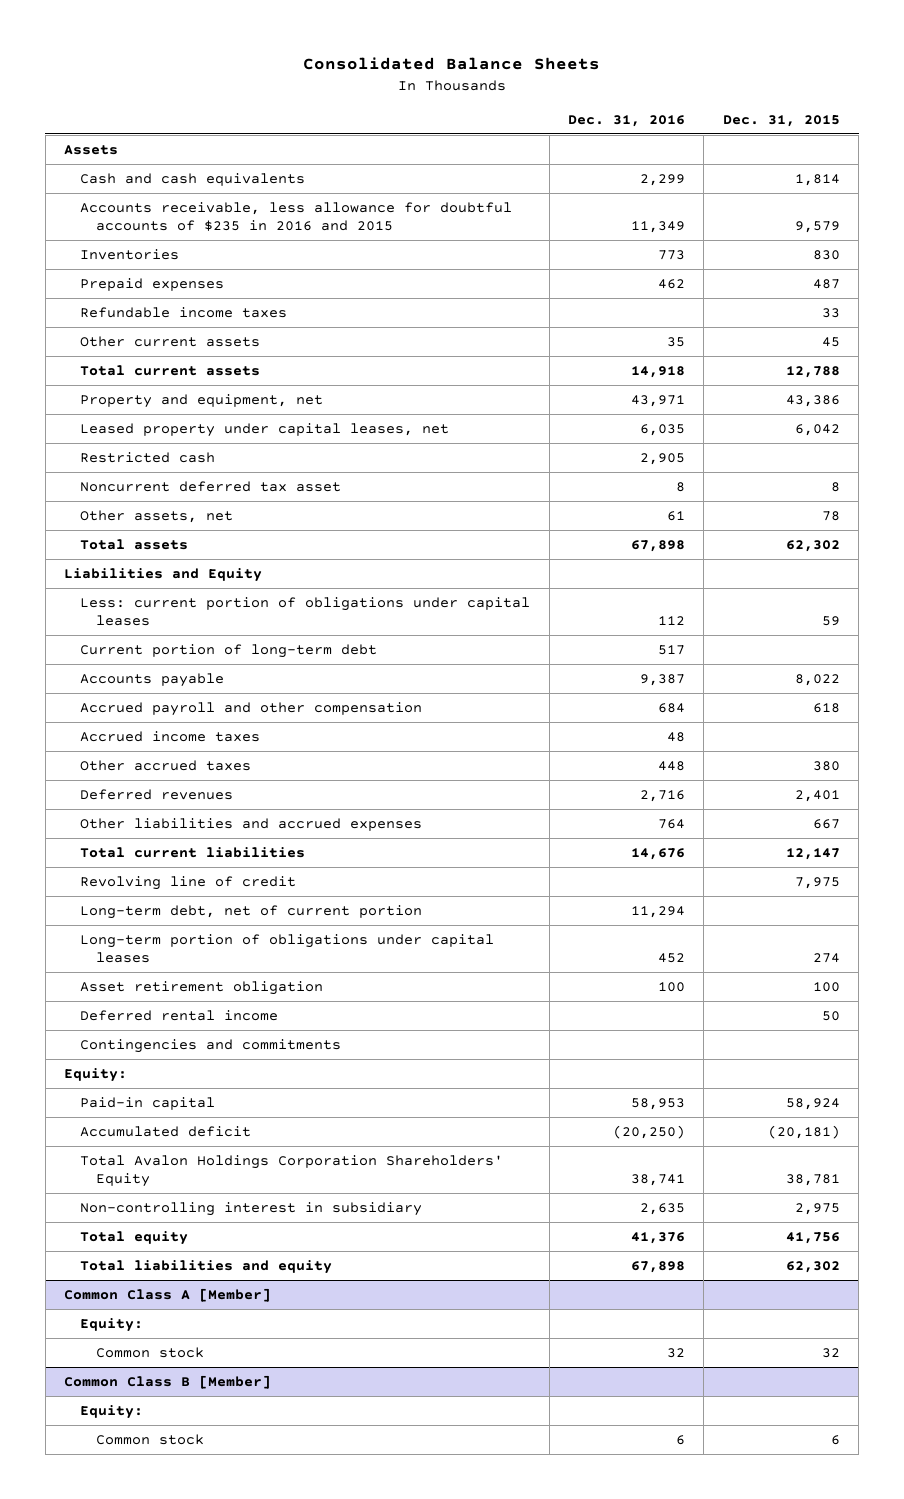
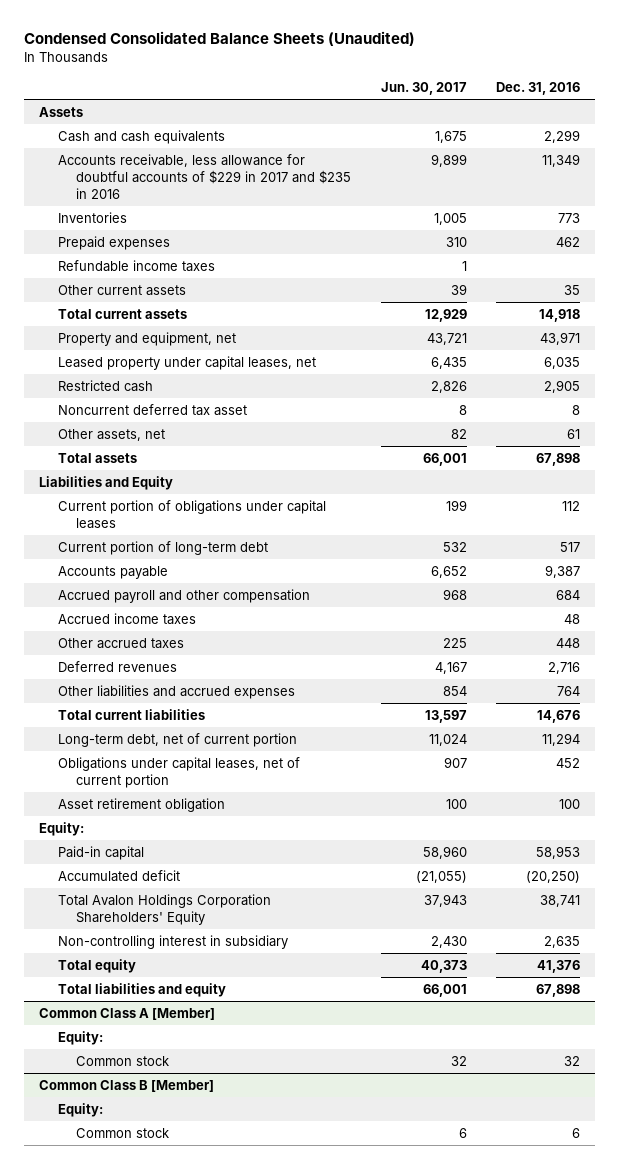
- Consolidated Balance Sheets
+ Condensed Consolidated Balance Sheets (Unaudited)
- | Dec. 31, 2016 | Dec. 31, 2015
+ | Jun. 30, 2017 | Dec. 31, 2016
- Accounts receivable, less allowance for doubtful accounts of $235 in 2016 and 2015 | 11,349 | 9,579
+ Accounts receivable, less allowance for doubtful accounts of $229 in 2017 and $235 in 2016 | 9,899 | 11,349
- Less: current portion of obligations under capital leases | 112 | 59
+ Current portion of obligations under capital leases | 199 | 112
- Revolving line of credit | | 7,975
- Long-term portion of obligations under capital leases | 452 | 274
+ Obligations under capital leases, net of current portion | 907 | 452
- Deferred rental income | | 50
- Contingencies and commitments

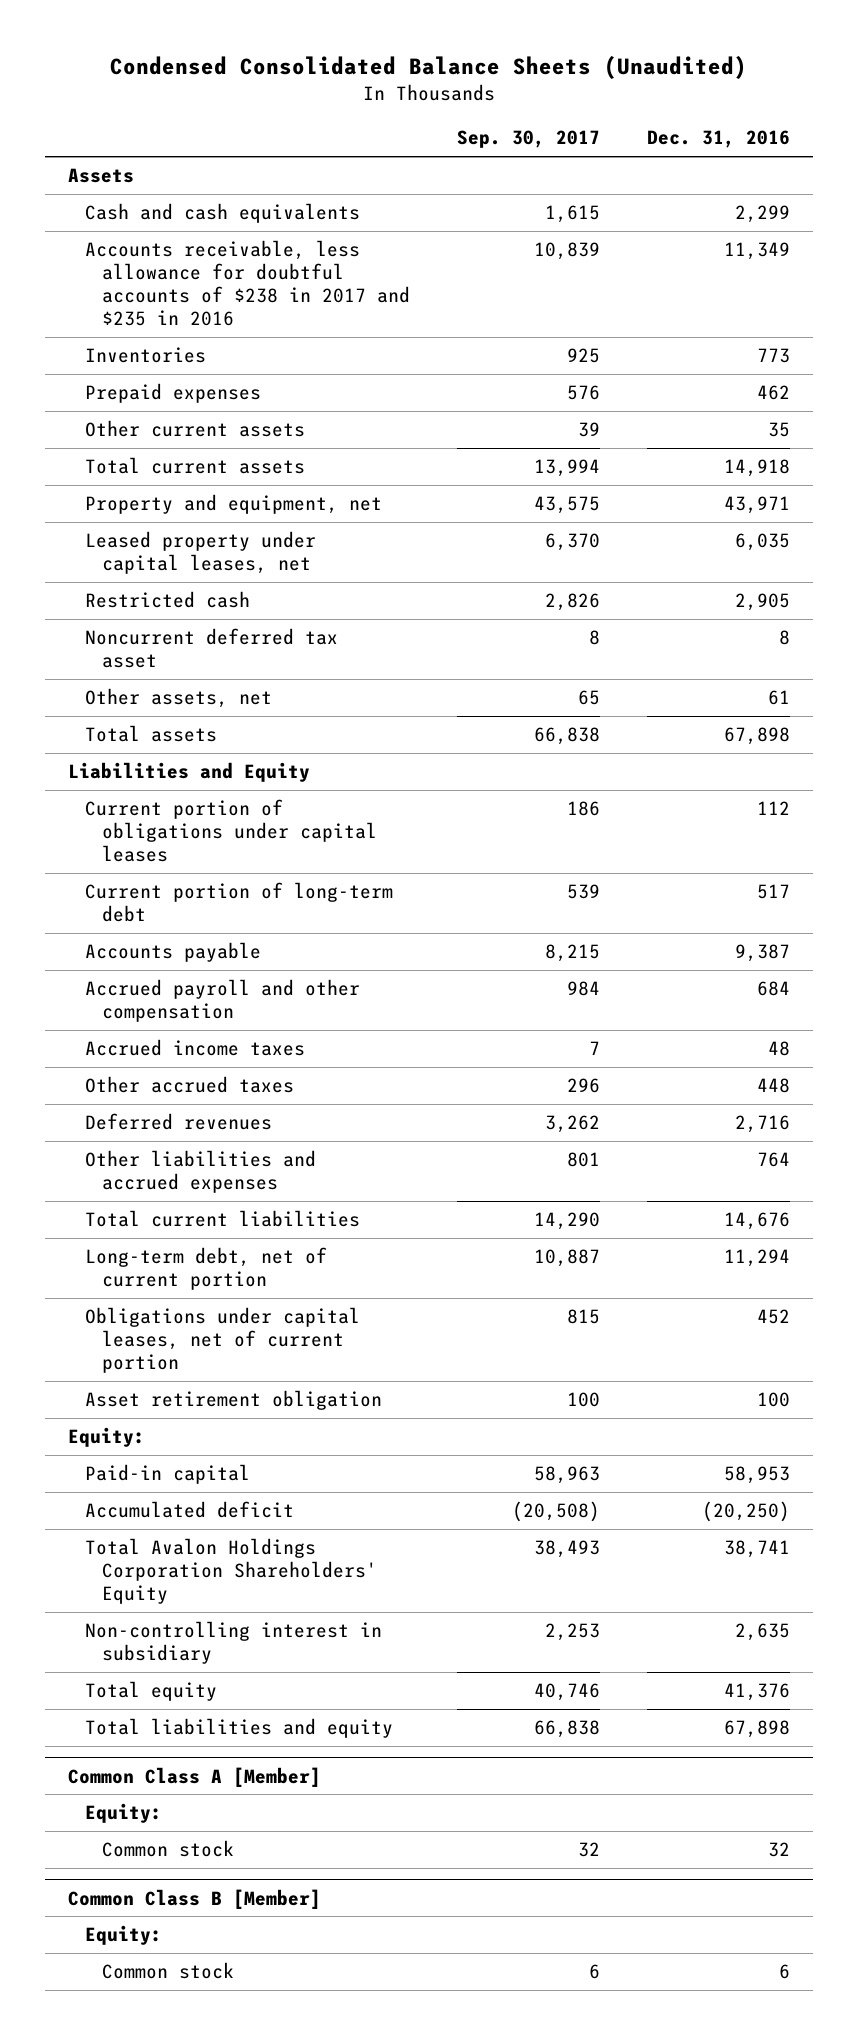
- | Jun. 30, 2017 | Dec. 31, 2016
+ | Sep. 30, 2017 | Dec. 31, 2016
- Accounts receivable, less allowance for doubtful accounts of $229 in 2017 and $235 in 2016 | 9,899 | 11,349
+ Accounts receivable, less allowance for doubtful accounts of $238 in 2017 and $235 in 2016 | 10,839 | 11,349
- Refundable income taxes | 1 |

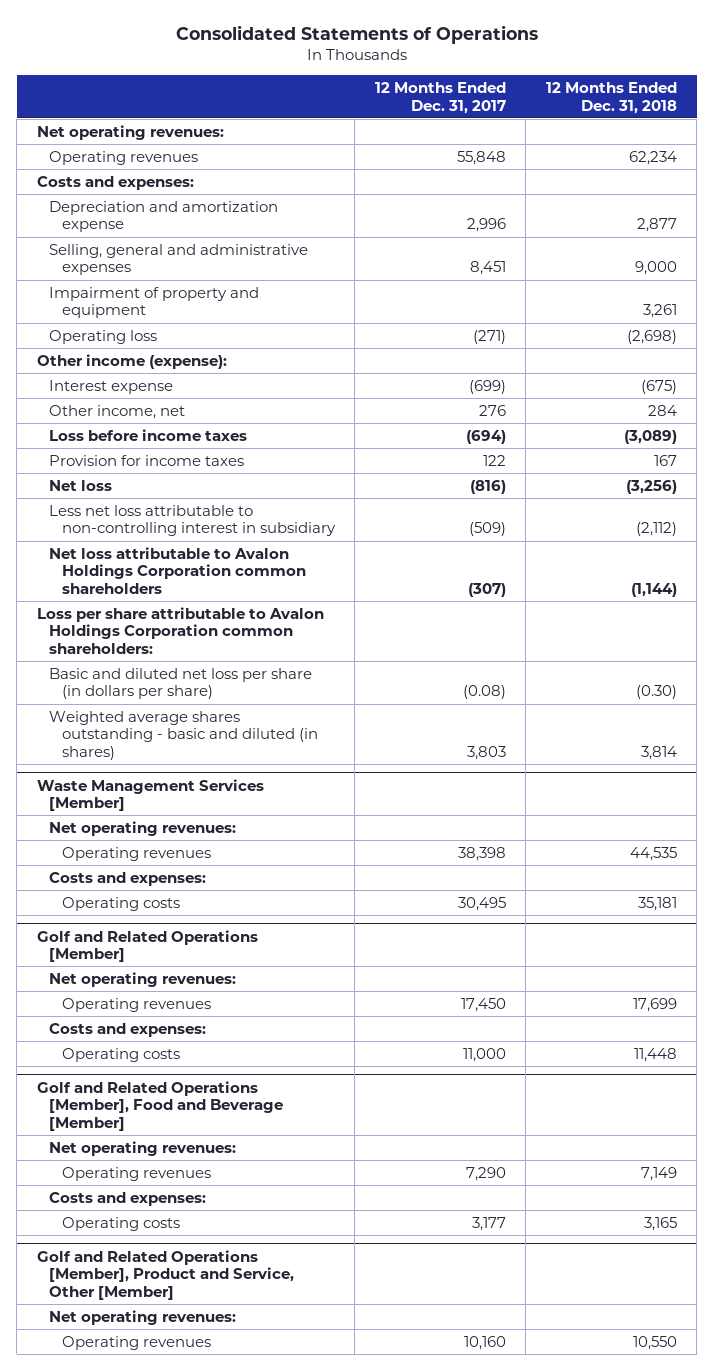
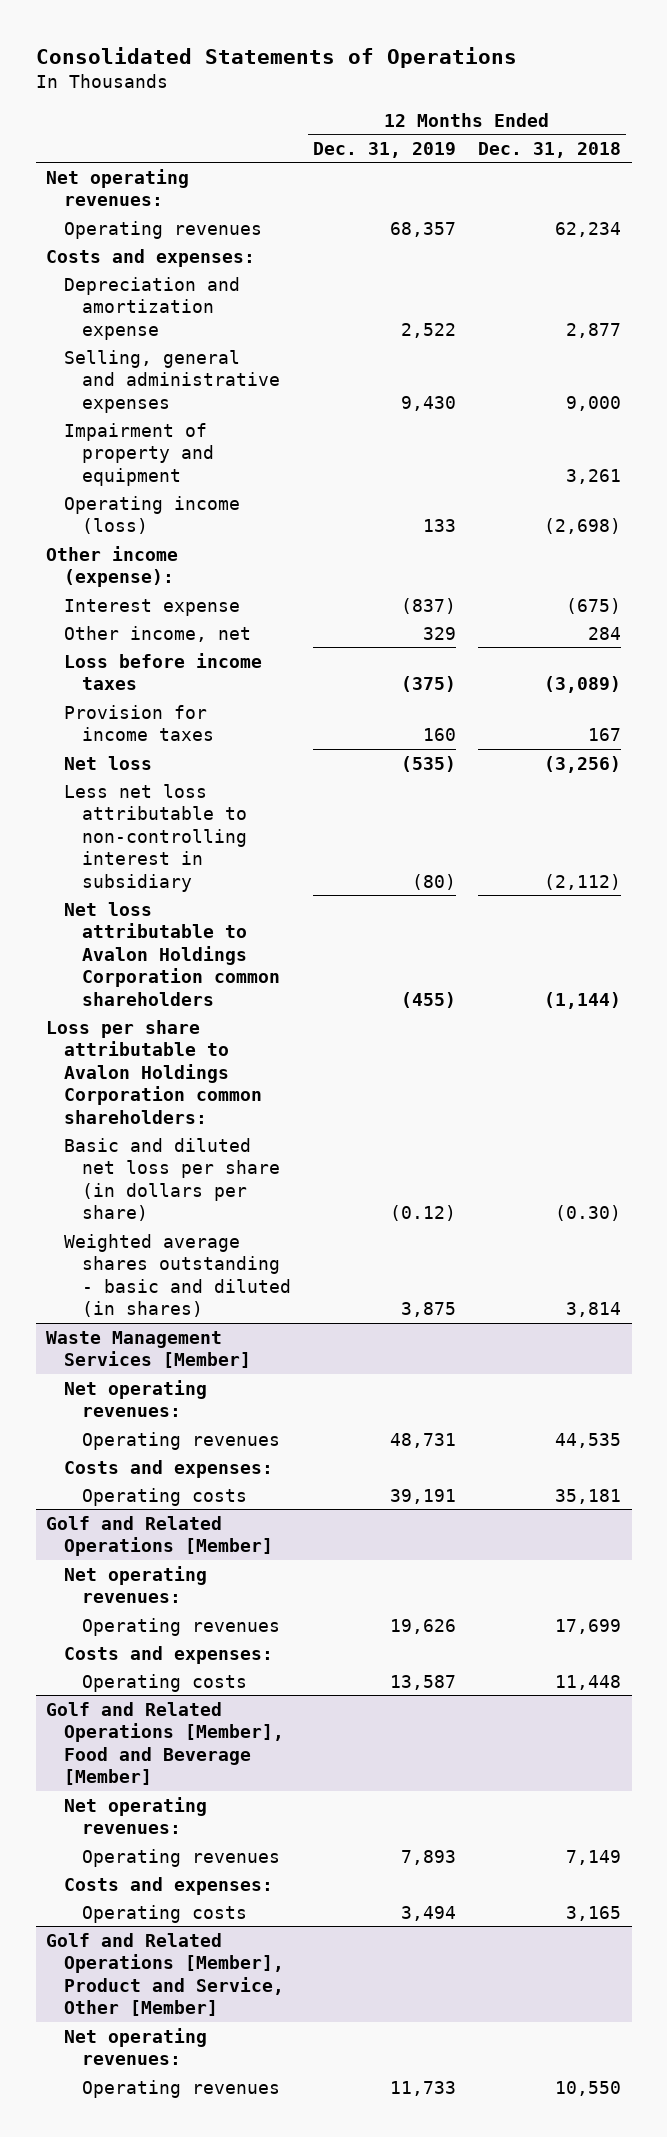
- | 12 Months Ended Dec. 31, 2017 | 12 Months Ended Dec. 31, 2018
+ | 12 Months Ended Dec. 31, 2019 | 12 Months Ended Dec. 31, 2018
- Operating loss | (271) | (2,698)
+ Operating income (loss) | 133 | (2,698)

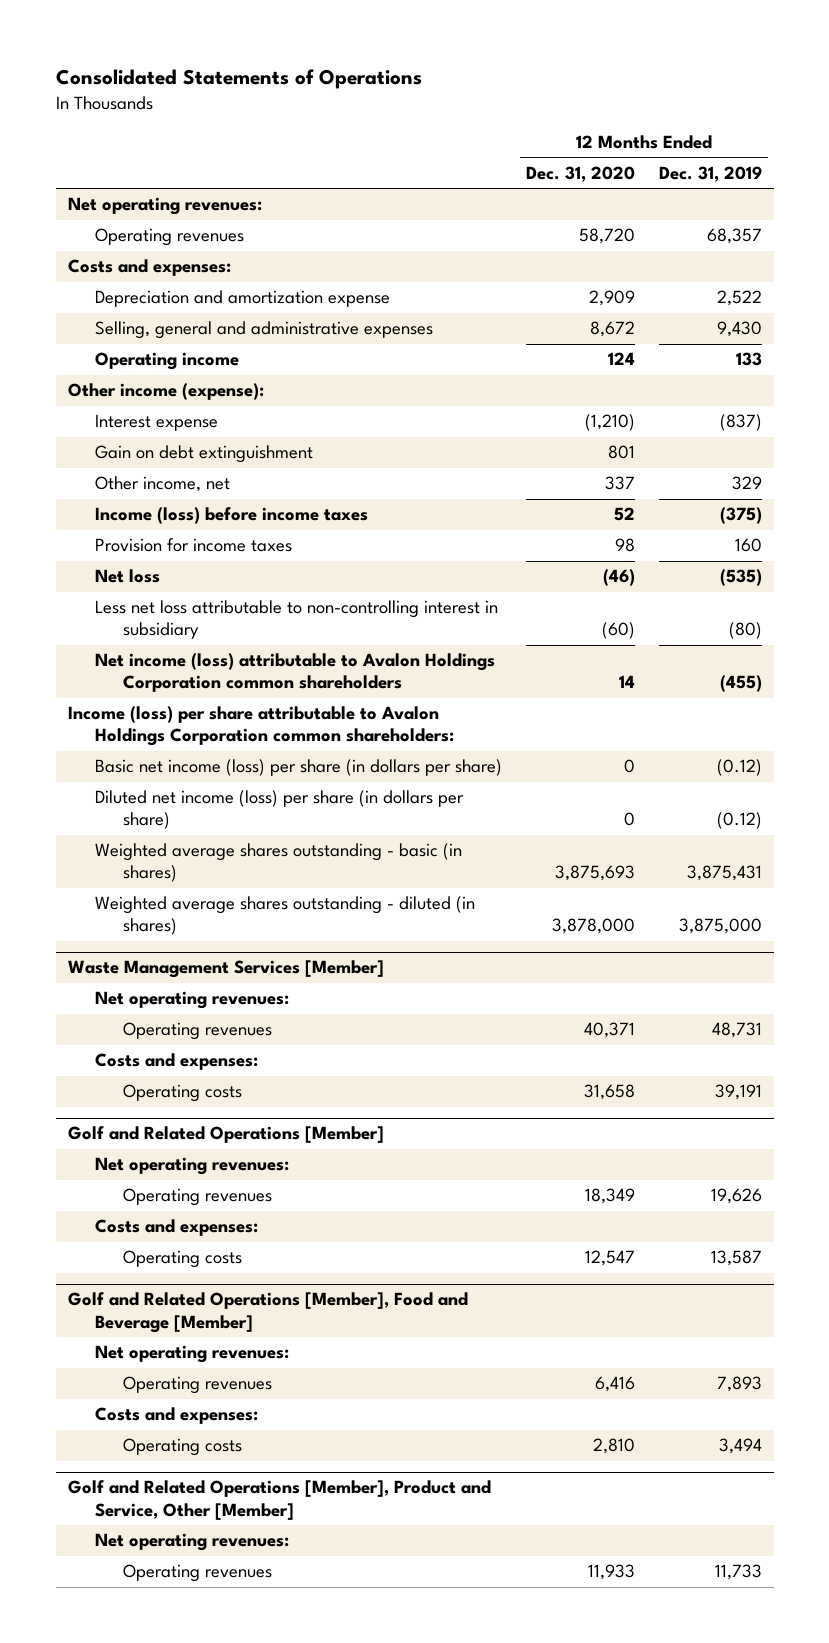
- | 12 Months Ended Dec. 31, 2019 | 12 Months Ended Dec. 31, 2018
+ | 12 Months Ended Dec. 31, 2020 | 12 Months Ended Dec. 31, 2019
- Impairment of property and equipment | | 3,261
- Operating income (loss) | 133 | (2,698)
+ Operating income | 124 | 133
+ Gain on debt extinguishment | 801 |
- Loss before income taxes | (375) | (3,089)
+ Income (loss) before income taxes | 52 | (375)
- Net loss attributable to Avalon Holdings Corporation common shareholders | (455) | (1,144)
- Loss per share attributable to Avalon Holdings Corporation common shareholders:
- Basic and diluted net loss per share (in dollars per share) | (0.12) | (0.30)
- Weighted average shares outstanding - basic and diluted (in shares) | 3,875 | 3,814
+ Net income (loss) attributable to Avalon Holdings Corporation common shareholders | 14 | (455)
+ Income (loss) per share attributable to Avalon Holdings Corporation common shareholders:
+ Basic net income (loss) per share (in dollars per share) | 0 | (0.12)
+ Diluted net income (loss) per share (in dollars per share) | 0 | (0.12)
+ Weighted average shares outstanding - basic (in shares) | 3,875,693 | 3,875,431
+ Weighted average shares outstanding - diluted (in shares) | 3,878,000 | 3,875,000

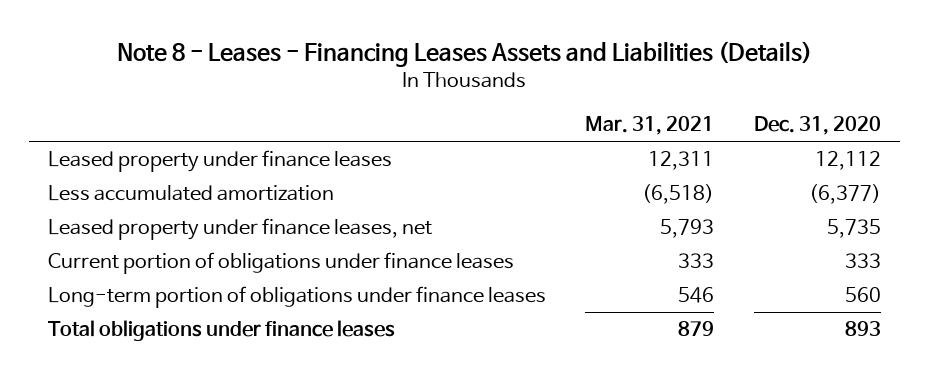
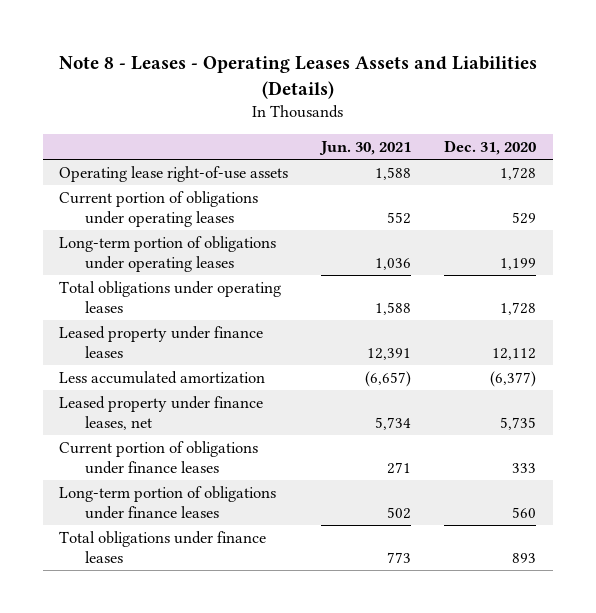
- Note 8 - Leases - Financing Leases Assets and Liabilities (Details)
+ Note 8 - Leases - Operating Leases Assets and Liabilities (Details)
- | Mar. 31, 2021 | Dec. 31, 2020
+ | Jun. 30, 2021 | Dec. 31, 2020
+ Operating lease right-of-use assets | 1,588 | 1,728
+ Current portion of obligations under operating leases | 552 | 529
+ Long-term portion of obligations under operating leases | 1,036 | 1,199
+ Total obligations under operating leases | 1,588 | 1,728

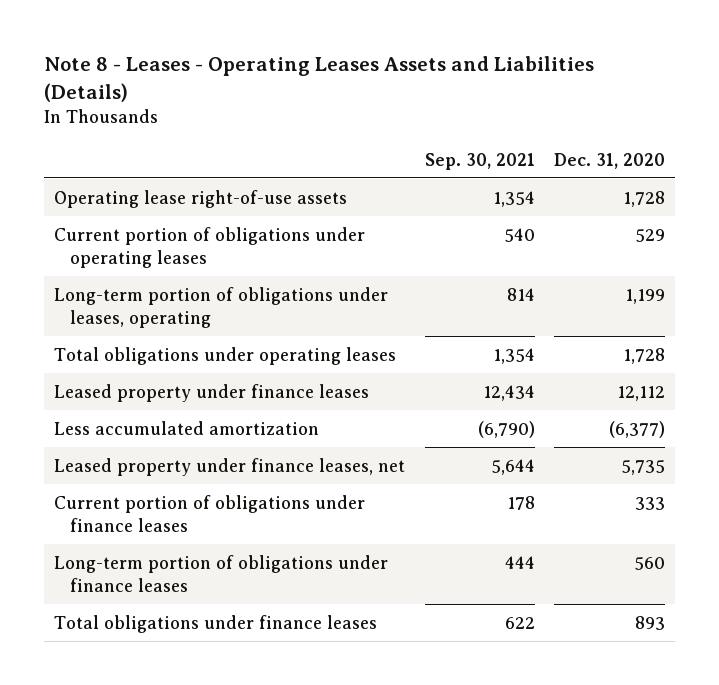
- | Jun. 30, 2021 | Dec. 31, 2020
+ | Sep. 30, 2021 | Dec. 31, 2020
- Long-term portion of obligations under operating leases | 1,036 | 1,199
+ Long-term portion of obligations under leases, operating | 814 | 1,199

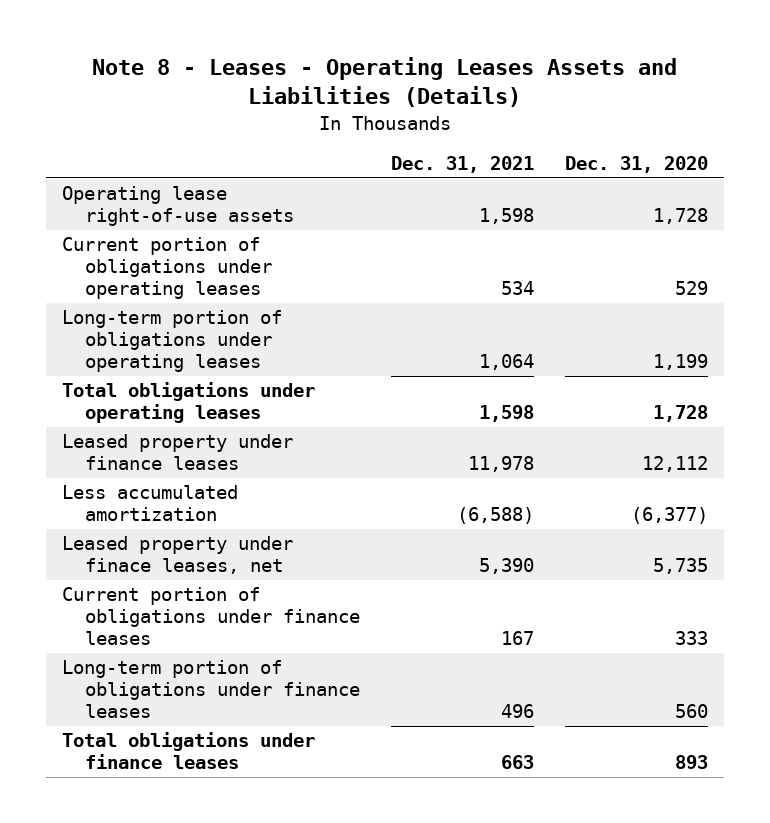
- | Sep. 30, 2021 | Dec. 31, 2020
+ | Dec. 31, 2021 | Dec. 31, 2020
- Long-term portion of obligations under leases, operating | 814 | 1,199
+ Long-term portion of obligations under operating leases | 1,064 | 1,199
- Leased property under finance leases, net | 5,644 | 5,735
+ Leased property under finace leases, net | 5,390 | 5,735

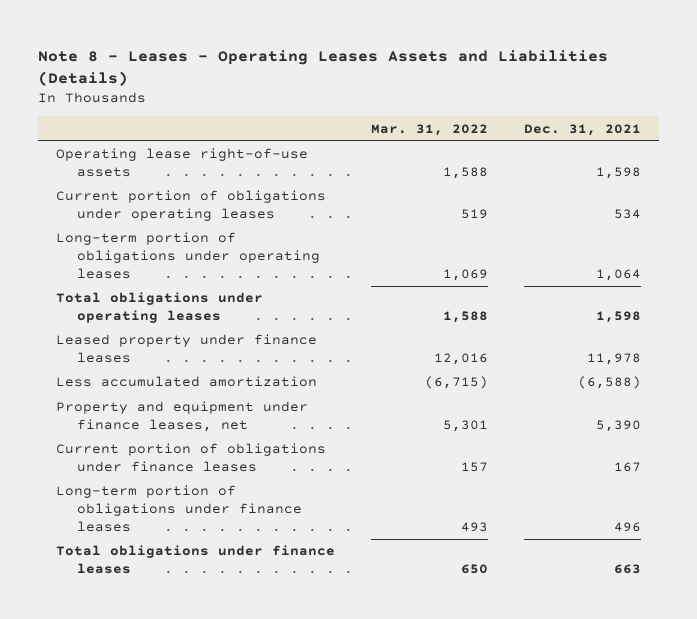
- | Dec. 31, 2021 | Dec. 31, 2020
+ | Mar. 31, 2022 | Dec. 31, 2021
- Leased property under finace leases, net | 5,390 | 5,735
+ Property and equipment under finance leases, net | 5,301 | 5,390

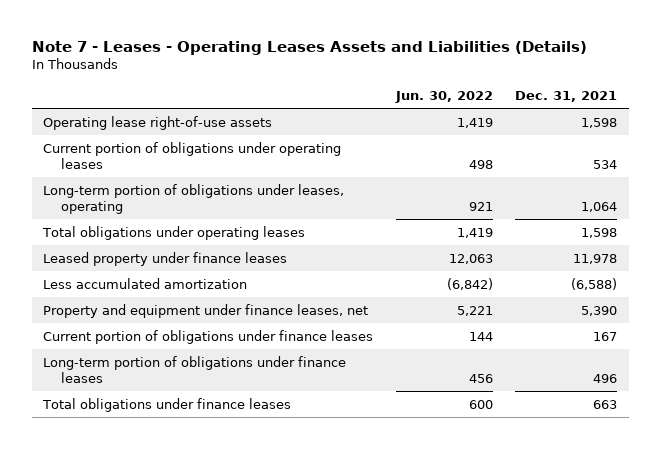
- Note 8 - Leases - Operating Leases Assets and Liabilities (Details)
+ Note 7 - Leases - Operating Leases Assets and Liabilities (Details)
- | Mar. 31, 2022 | Dec. 31, 2021
+ | Jun. 30, 2022 | Dec. 31, 2021
- Long-term portion of obligations under operating leases | 1,069 | 1,064
+ Long-term portion of obligations under leases, operating | 921 | 1,064

